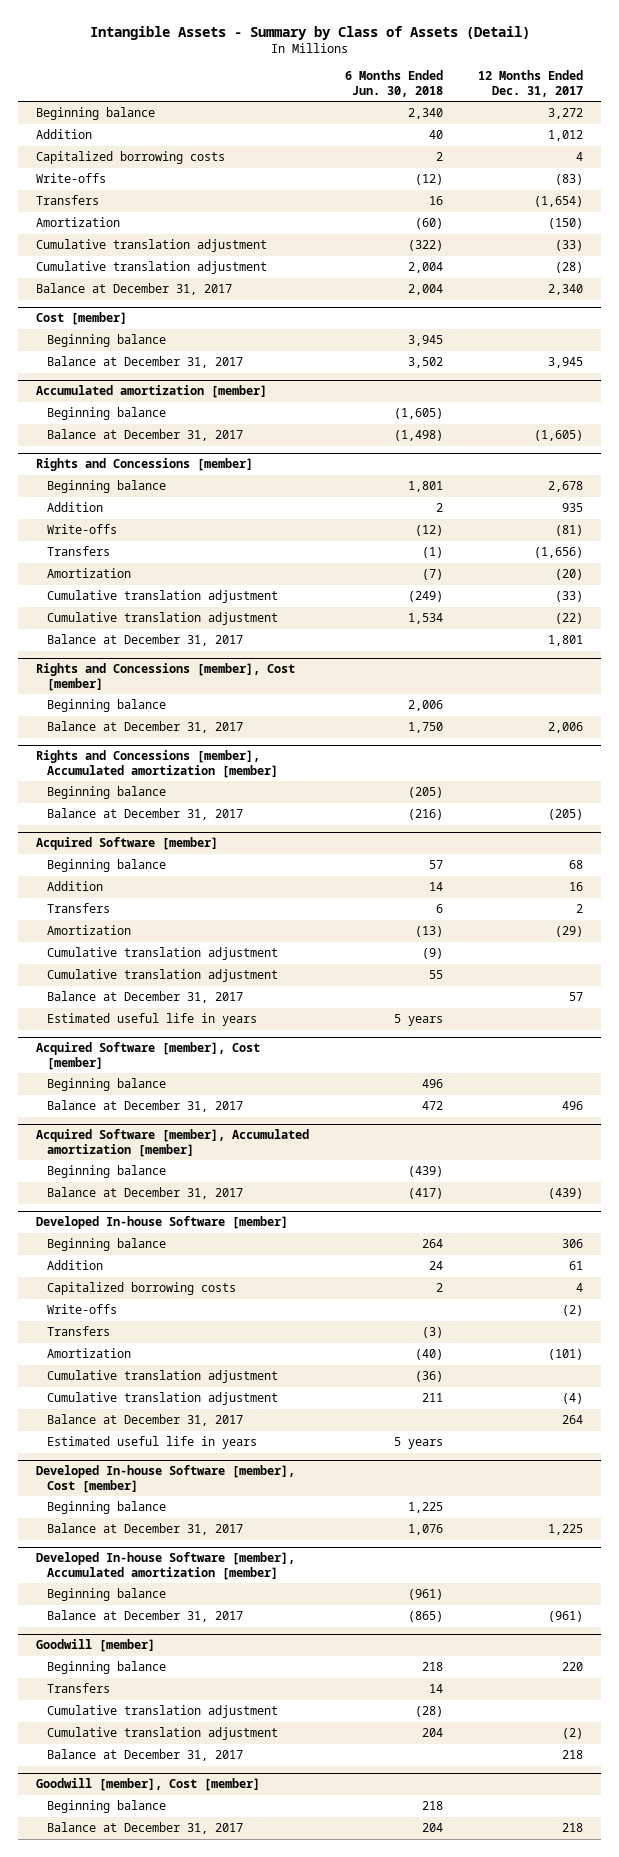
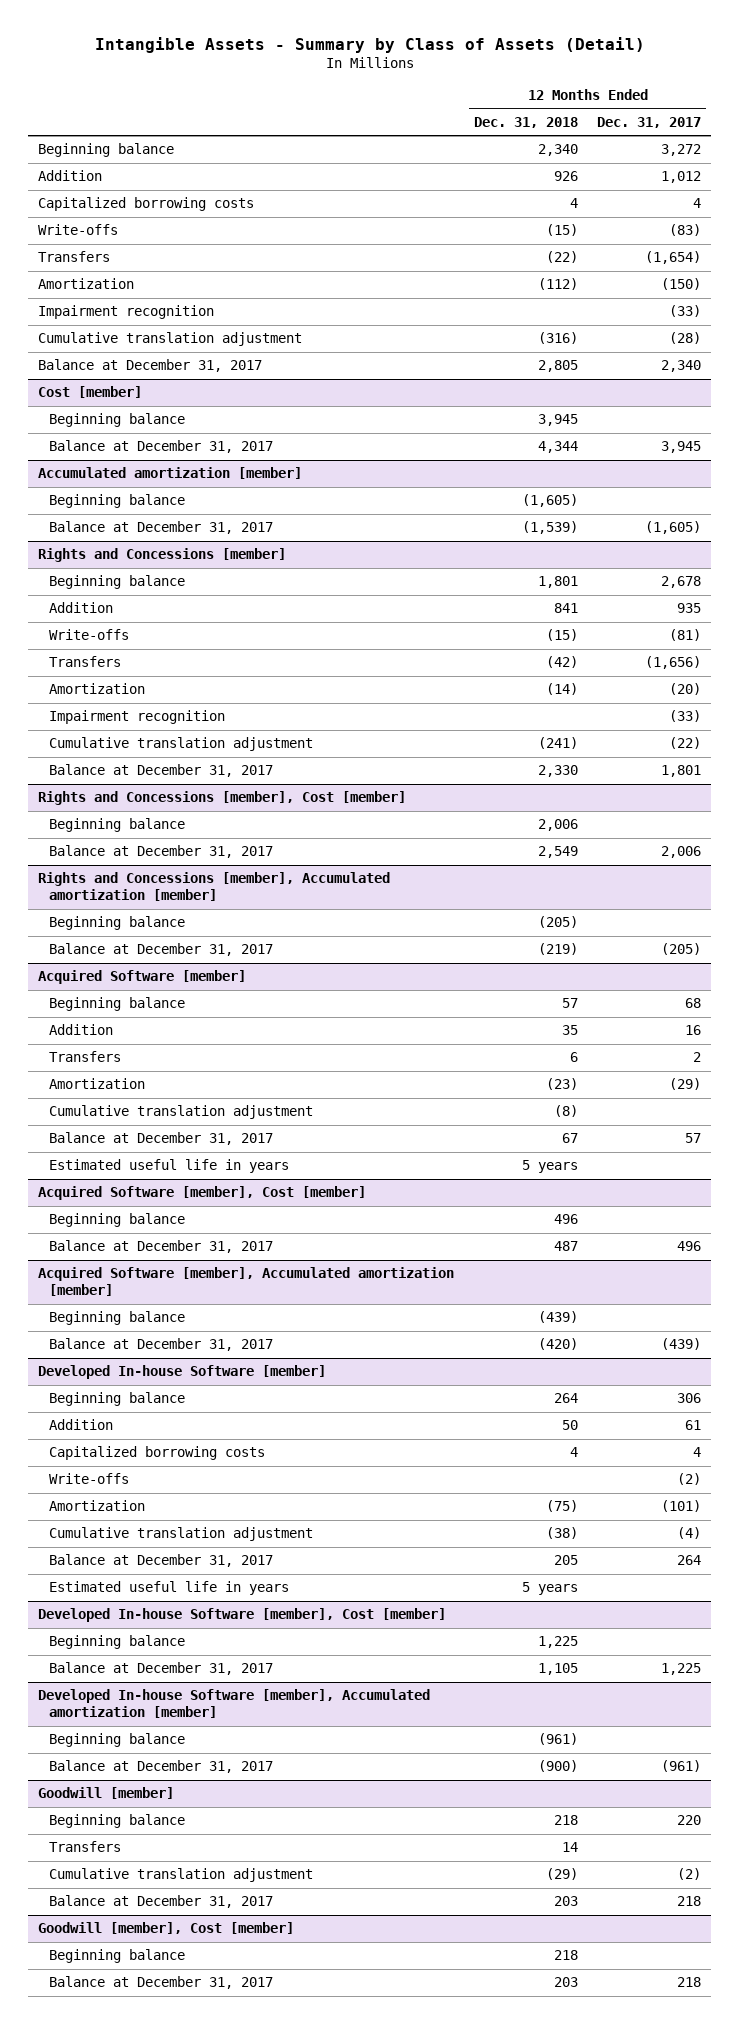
- | 6 Months Ended Jun. 30, 2018 | 12 Months Ended Dec. 31, 2017
+ | 12 Months Ended Dec. 31, 2018 | 12 Months Ended Dec. 31, 2017
- Cumulative translation adjustment | (322) | (33)
+ Impairment recognition | | (33)
@ Rights and Concessions [member]
- Cumulative translation adjustment | (249) | (33)
+ Impairment recognition | | (33)
@ Acquired Software [member]
- Cumulative translation adjustment | 55 |
@ Developed In-house Software [member]
- Transfers | (3) |
- Cumulative translation adjustment | (36) |
@ Goodwill [member]
- Cumulative translation adjustment | (28) |

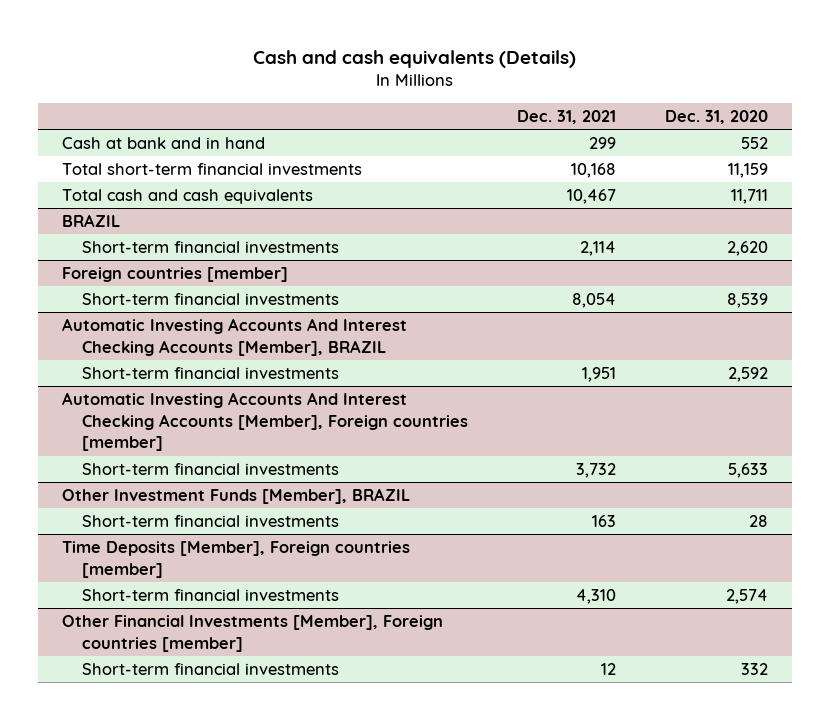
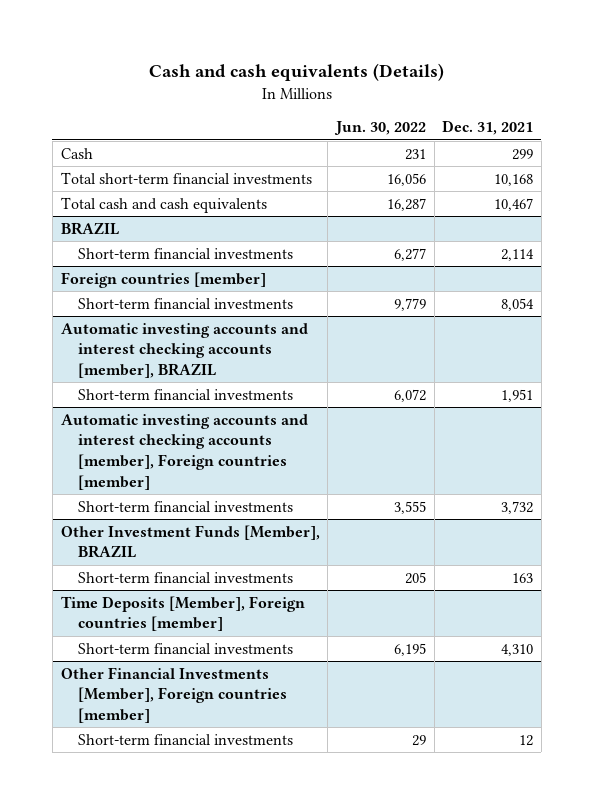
- | Dec. 31, 2021 | Dec. 31, 2020
+ | Jun. 30, 2022 | Dec. 31, 2021
- Cash at bank and in hand | 299 | 552
+ Cash | 231 | 299
- Automatic Investing Accounts And Interest Checking Accounts [Member], BRAZIL
+ Automatic investing accounts and interest checking accounts [member], BRAZIL
- Automatic Investing Accounts And Interest Checking Accounts [Member], Foreign countries [member]
+ Automatic investing accounts and interest checking accounts [member], Foreign countries [member]

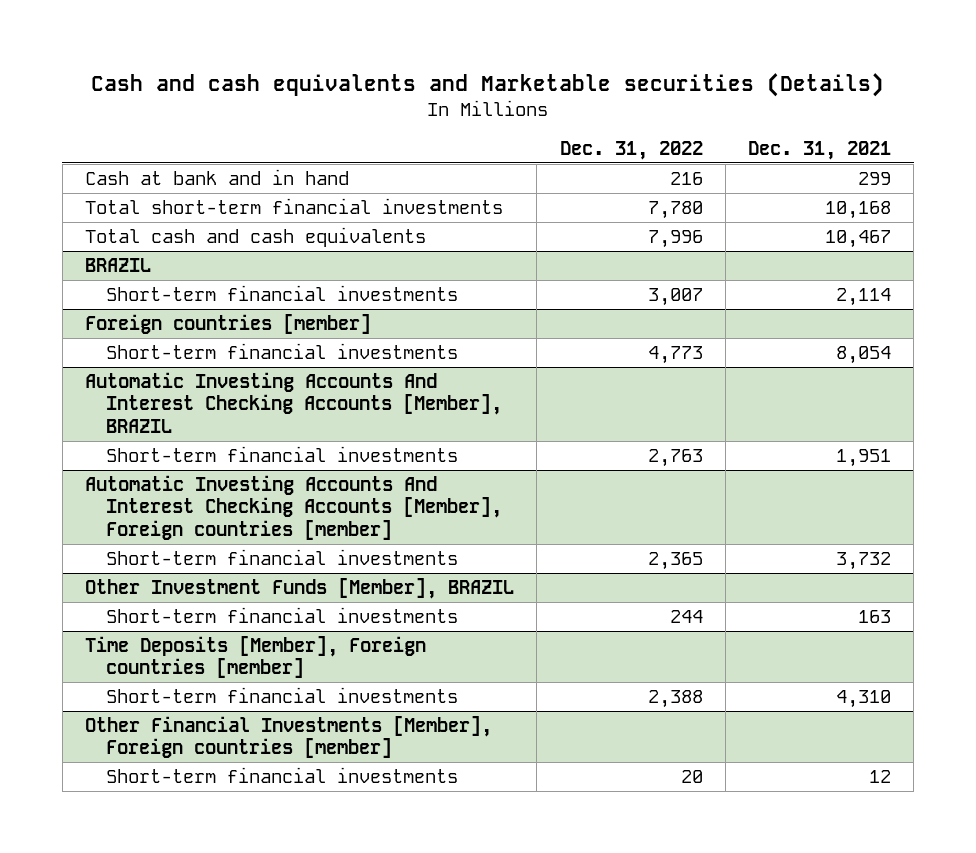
- Cash and cash equivalents (Details)
+ Cash and cash equivalents and Marketable securities (Details)
- | Jun. 30, 2022 | Dec. 31, 2021
+ | Dec. 31, 2022 | Dec. 31, 2021
- Cash | 231 | 299
+ Cash at bank and in hand | 216 | 299
- Automatic investing accounts and interest checking accounts [member], BRAZIL
+ Automatic Investing Accounts And Interest Checking Accounts [Member], BRAZIL
- Automatic investing accounts and interest checking accounts [member], Foreign countries [member]
+ Automatic Investing Accounts And Interest Checking Accounts [Member], Foreign countries [member]

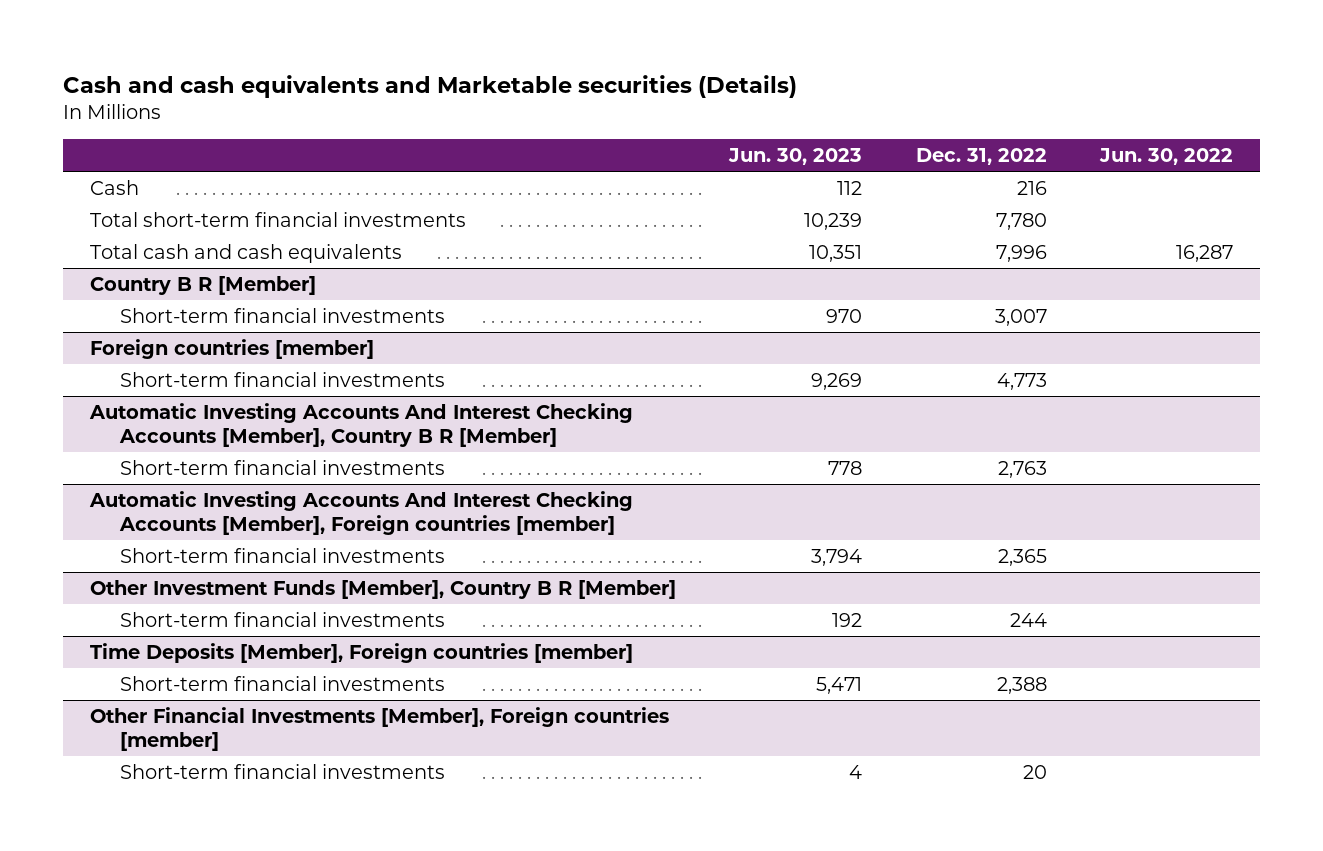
- | Dec. 31, 2022 | Dec. 31, 2021
+ | Jun. 30, 2023 | Dec. 31, 2022 | Jun. 30, 2022
- Cash at bank and in hand | 216 | 299
+ Cash | 112 | 216 |
- BRAZIL
+ Country B R [Member]
- Automatic Investing Accounts And Interest Checking Accounts [Member], BRAZIL
+ Automatic Investing Accounts And Interest Checking Accounts [Member], Country B R [Member]
- Other Investment Funds [Member], BRAZIL
+ Other Investment Funds [Member], Country B R [Member]

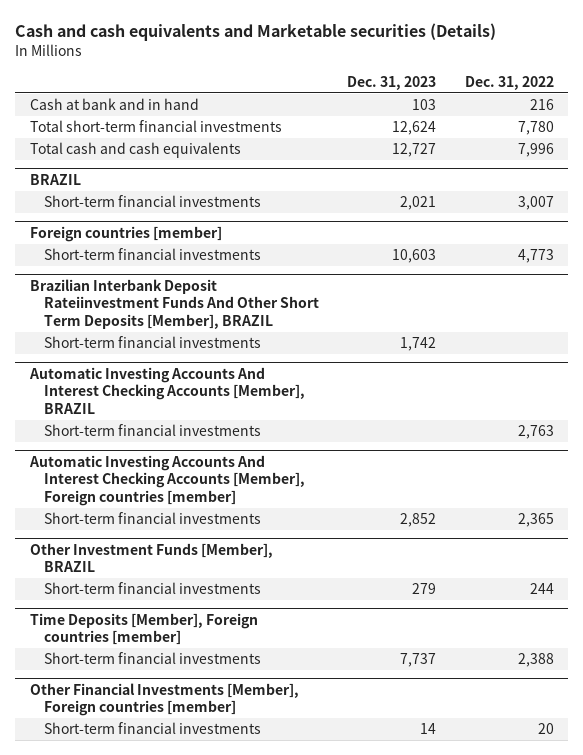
- | Jun. 30, 2023 | Dec. 31, 2022 | Jun. 30, 2022
+ | Dec. 31, 2023 | Dec. 31, 2022
- Cash | 112 | 216 |
+ Cash at bank and in hand | 103 | 216
- Country B R [Member]
+ BRAZIL
- Automatic Investing Accounts And Interest Checking Accounts [Member], Country B R [Member]
+ Brazilian Interbank Deposit Rateiinvestment Funds And Other Short Term Deposits [Member], BRAZIL
+ Short-term financial investments | 1,742 |
+ Automatic Investing Accounts And Interest Checking Accounts [Member], BRAZIL
- Other Investment Funds [Member], Country B R [Member]
+ Other Investment Funds [Member], BRAZIL

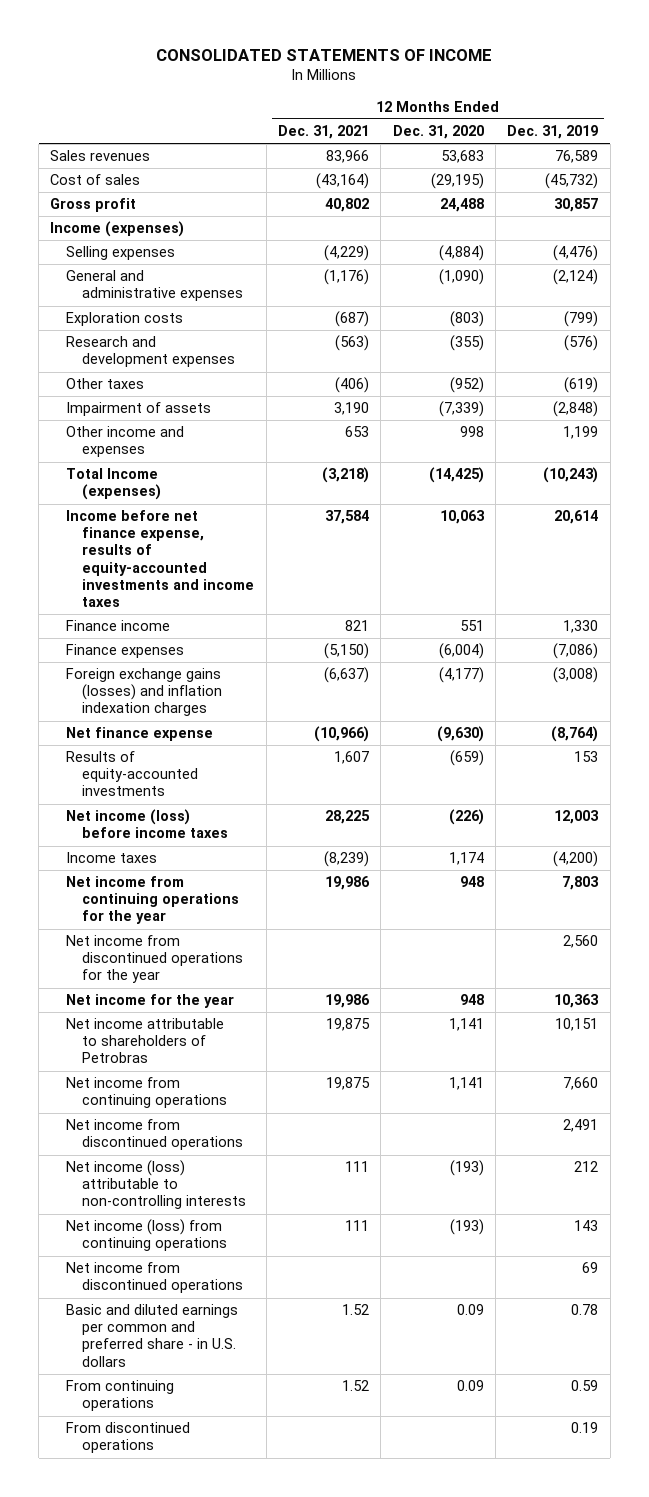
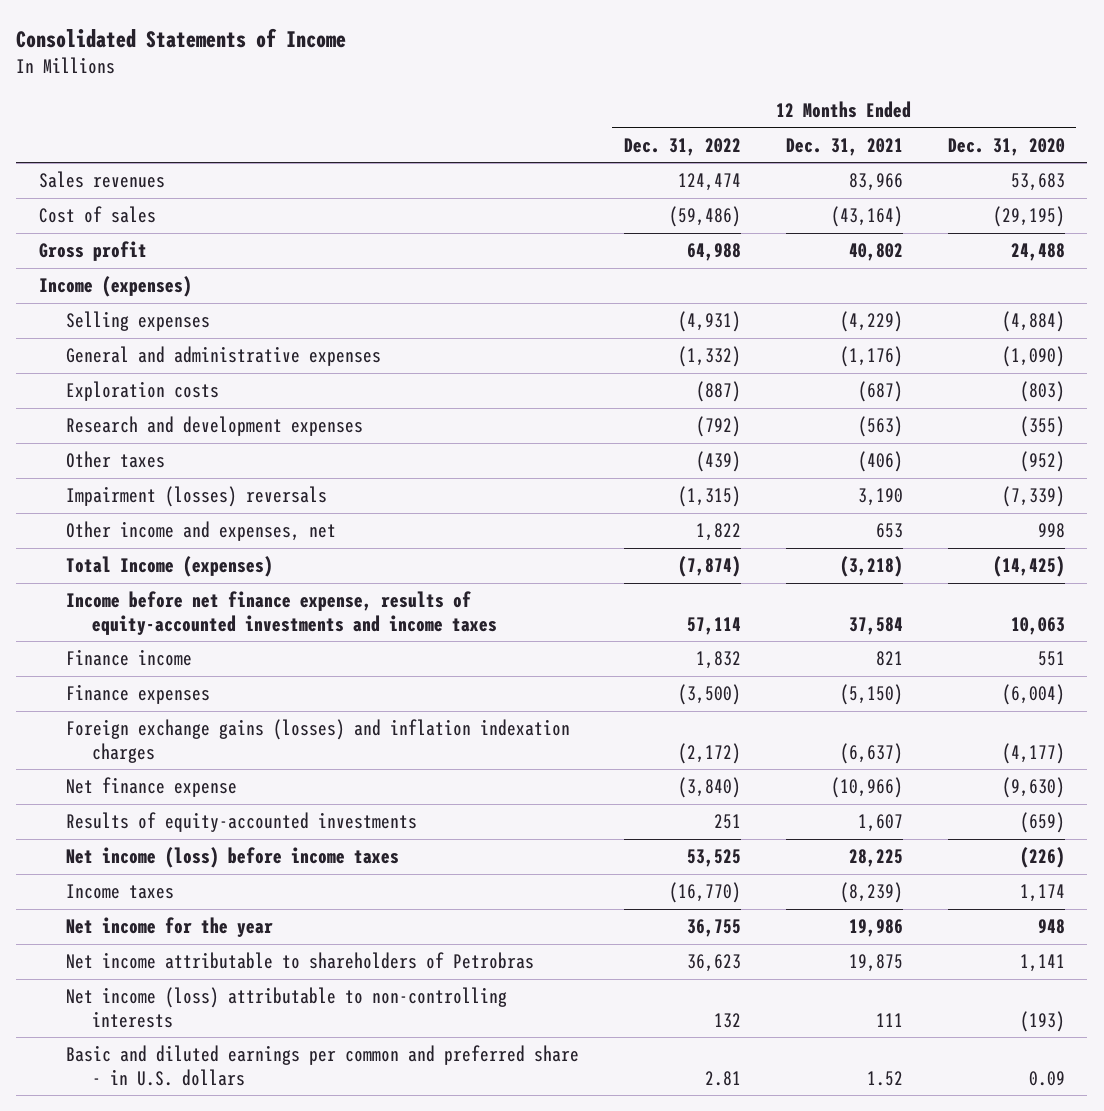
- CONSOLIDATED STATEMENTS OF INCOME
+ Consolidated Statements of Income
- | 12 Months Ended Dec. 31, 2021 | 12 Months Ended Dec. 31, 2020 | 12 Months Ended Dec. 31, 2019
+ | 12 Months Ended Dec. 31, 2022 | 12 Months Ended Dec. 31, 2021 | 12 Months Ended Dec. 31, 2020
- Impairment of assets | 3,190 | (7,339) | (2,848)
- Other income and expenses | 653 | 998 | 1,199
+ Impairment (losses) reversals | (1,315) | 3,190 | (7,339)
+ Other income and expenses, net | 1,822 | 653 | 998
- Net income from continuing operations for the year | 19,986 | 948 | 7,803
- Net income from discontinued operations for the year | | | 2,560
- Net income from continuing operations | 19,875 | 1,141 | 7,660
- Net income from discontinued operations | | | 2,491
- Net income (loss) from continuing operations | 111 | (193) | 143
- Net income from discontinued operations | | | 69
- From continuing operations | 1.52 | 0.09 | 0.59
- From discontinued operations | | | 0.19

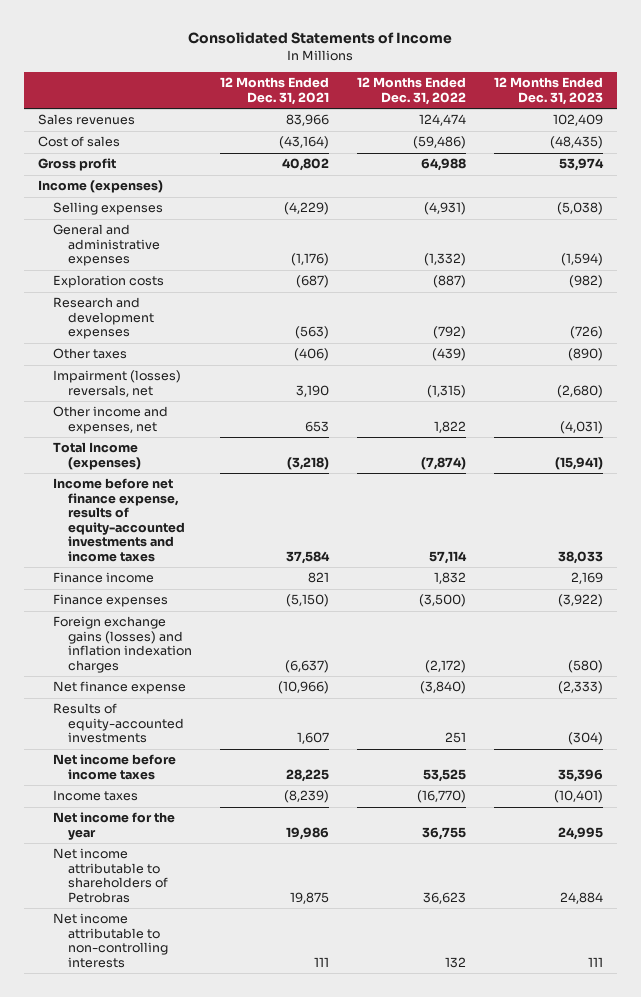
- | 12 Months Ended Dec. 31, 2022 | 12 Months Ended Dec. 31, 2021 | 12 Months Ended Dec. 31, 2020
+ | 12 Months Ended Dec. 31, 2021 | 12 Months Ended Dec. 31, 2022 | 12 Months Ended Dec. 31, 2023
- Impairment (losses) reversals | (1,315) | 3,190 | (7,339)
+ Impairment (losses) reversals, net | 3,190 | (1,315) | (2,680)
- Net income (loss) before income taxes | 53,525 | 28,225 | (226)
+ Net income before income taxes | 28,225 | 53,525 | 35,396
- Net income (loss) attributable to non-controlling interests | 132 | 111 | (193)
- Basic and diluted earnings per common and preferred share - in U.S. dollars | 2.81 | 1.52 | 0.09
+ Net income attributable to non-controlling interests | 111 | 132 | 111

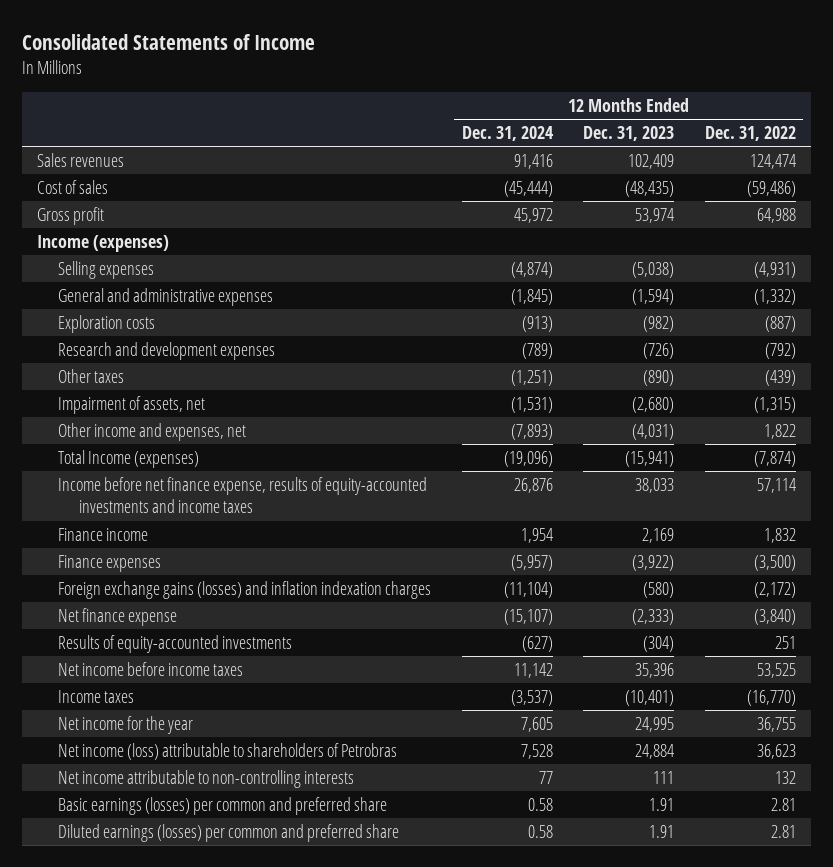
- | 12 Months Ended Dec. 31, 2021 | 12 Months Ended Dec. 31, 2022 | 12 Months Ended Dec. 31, 2023
+ | 12 Months Ended Dec. 31, 2024 | 12 Months Ended Dec. 31, 2023 | 12 Months Ended Dec. 31, 2022
- Impairment (losses) reversals, net | 3,190 | (1,315) | (2,680)
+ Impairment of assets, net | (1,531) | (2,680) | (1,315)
- Net income attributable to shareholders of Petrobras | 19,875 | 36,623 | 24,884
+ Net income (loss) attributable to shareholders of Petrobras | 7,528 | 24,884 | 36,623
+ Basic earnings (losses) per common and preferred share | 0.58 | 1.91 | 2.81
+ Diluted earnings (losses) per common and preferred share | 0.58 | 1.91 | 2.81

